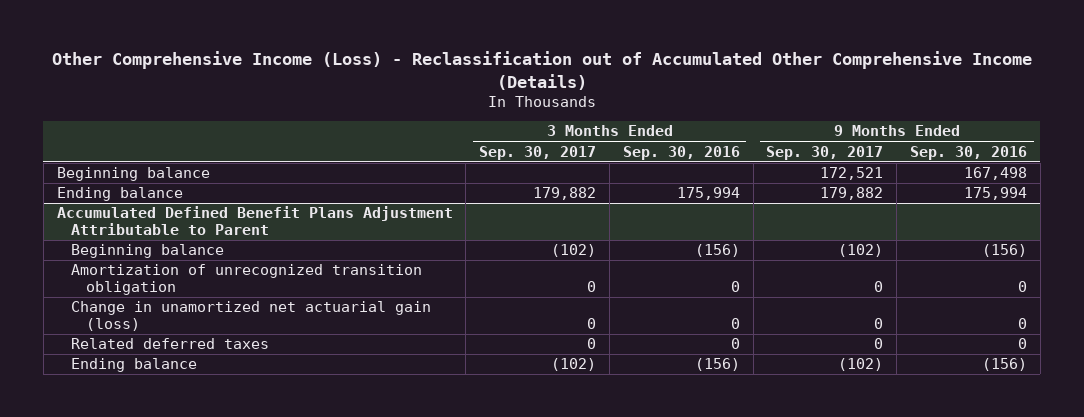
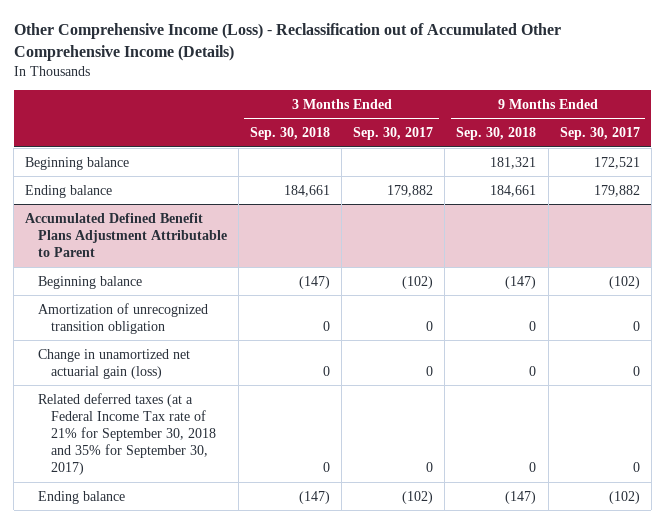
- | 3 Months Ended Sep. 30, 2017 | 3 Months Ended Sep. 30, 2016 | 9 Months Ended Sep. 30, 2017 | 9 Months Ended Sep. 30, 2016
+ | 3 Months Ended Sep. 30, 2018 | 3 Months Ended Sep. 30, 2017 | 9 Months Ended Sep. 30, 2018 | 9 Months Ended Sep. 30, 2017
@ Accumulated Defined Benefit Plans Adjustment Attributable to Parent
- Related deferred taxes | 0 | 0 | 0 | 0
+ Related deferred taxes (at a Federal Income Tax rate of 21% for September 30, 2018 and 35% for September 30, 2017) | 0 | 0 | 0 | 0

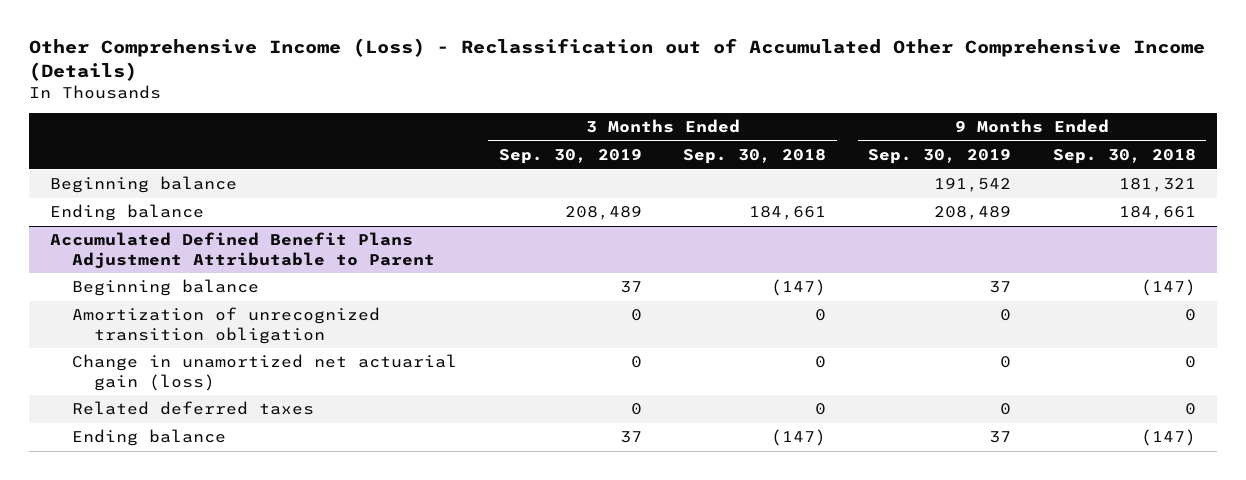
- | 3 Months Ended Sep. 30, 2018 | 3 Months Ended Sep. 30, 2017 | 9 Months Ended Sep. 30, 2018 | 9 Months Ended Sep. 30, 2017
+ | 3 Months Ended Sep. 30, 2019 | 3 Months Ended Sep. 30, 2018 | 9 Months Ended Sep. 30, 2019 | 9 Months Ended Sep. 30, 2018
@ Accumulated Defined Benefit Plans Adjustment Attributable to Parent
- Related deferred taxes (at a Federal Income Tax rate of 21% for September 30, 2018 and 35% for September 30, 2017) | 0 | 0 | 0 | 0
+ Related deferred taxes | 0 | 0 | 0 | 0

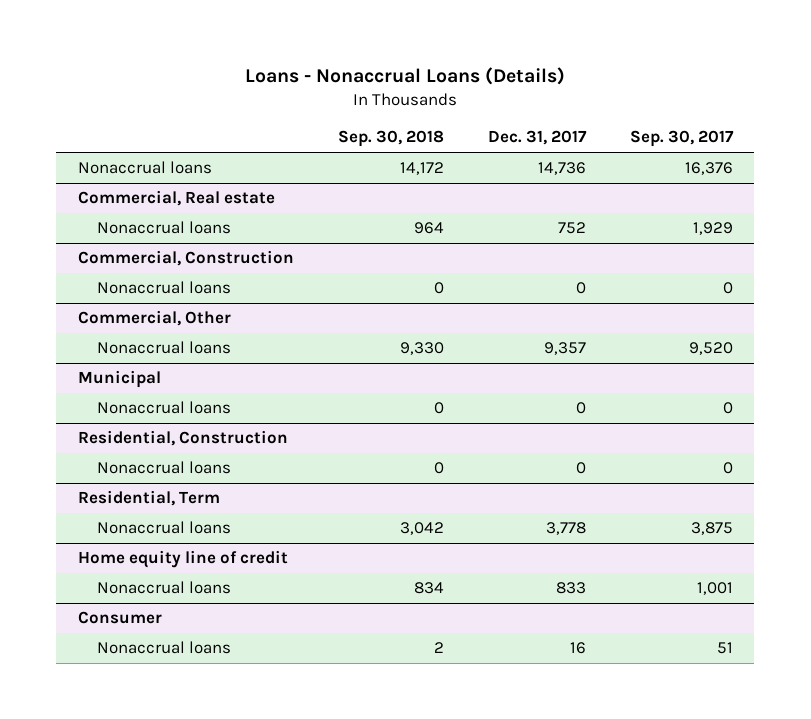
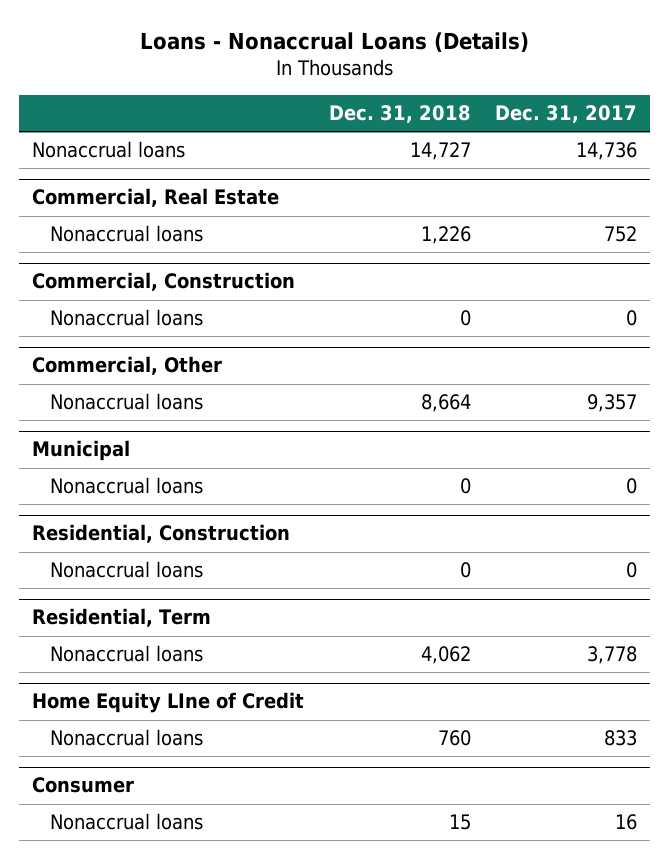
- | Sep. 30, 2018 | Dec. 31, 2017 | Sep. 30, 2017
+ | Dec. 31, 2018 | Dec. 31, 2017
- Commercial, Real estate
+ Commercial, Real Estate
- Home equity line of credit
+ Home Equity LIne of Credit

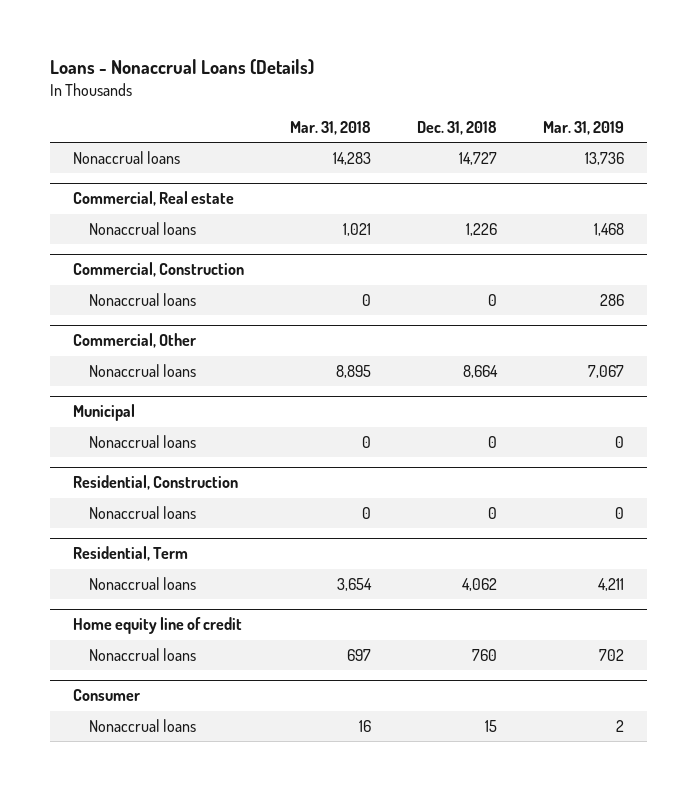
- | Dec. 31, 2018 | Dec. 31, 2017
+ | Mar. 31, 2018 | Dec. 31, 2018 | Mar. 31, 2019
- Commercial, Real Estate
+ Commercial, Real estate
- Home Equity LIne of Credit
+ Home equity line of credit

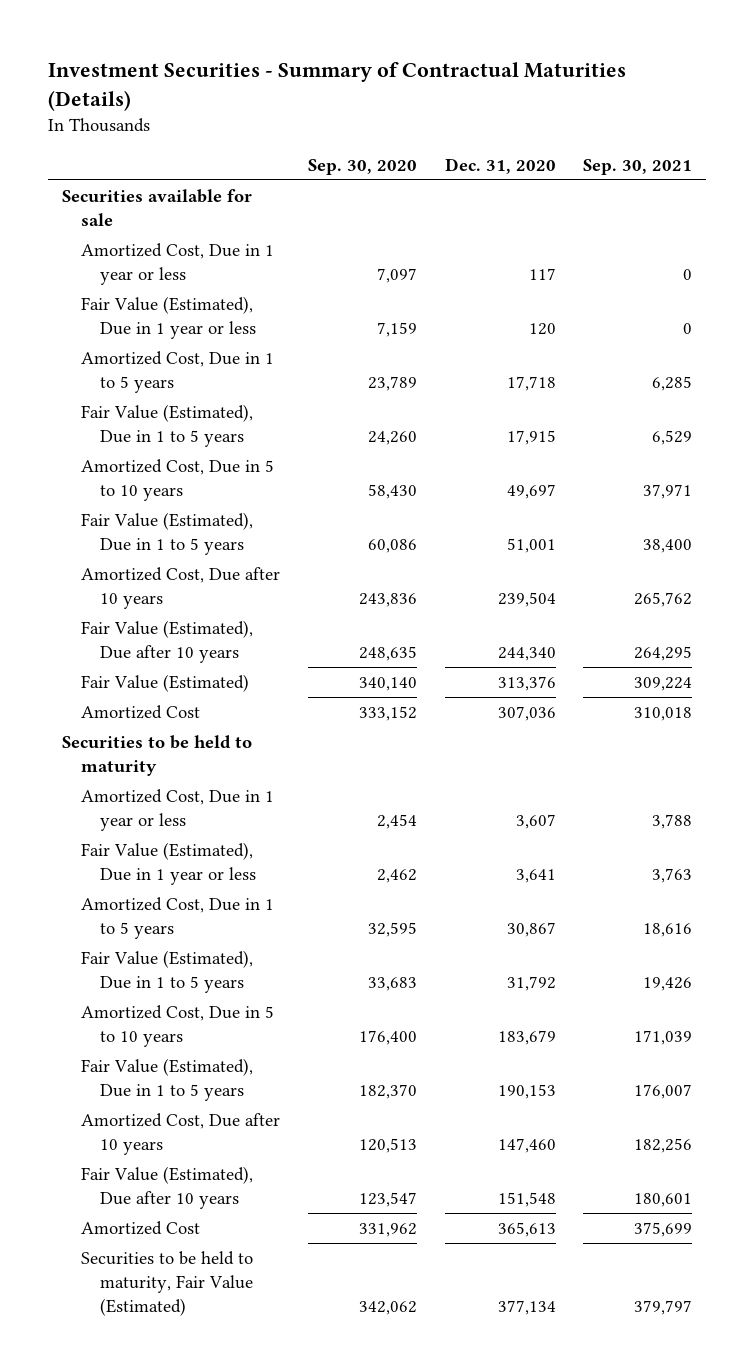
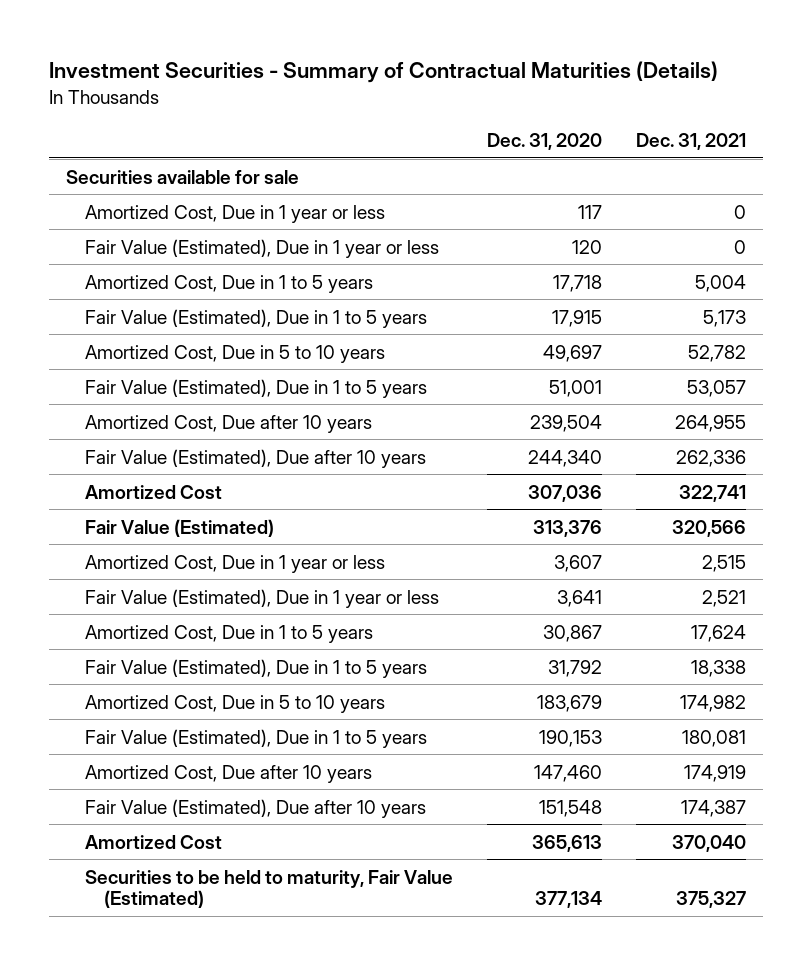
- | Sep. 30, 2020 | Dec. 31, 2020 | Sep. 30, 2021
+ | Dec. 31, 2020 | Dec. 31, 2021
- Securities to be held to maturity
moved down: Fair Value (Estimated) | 313,376 | 320,566

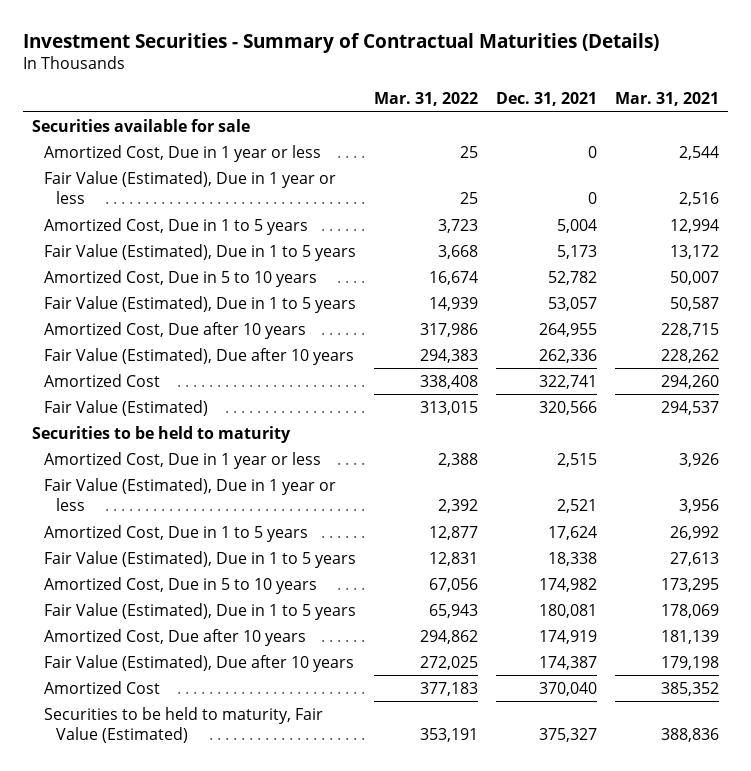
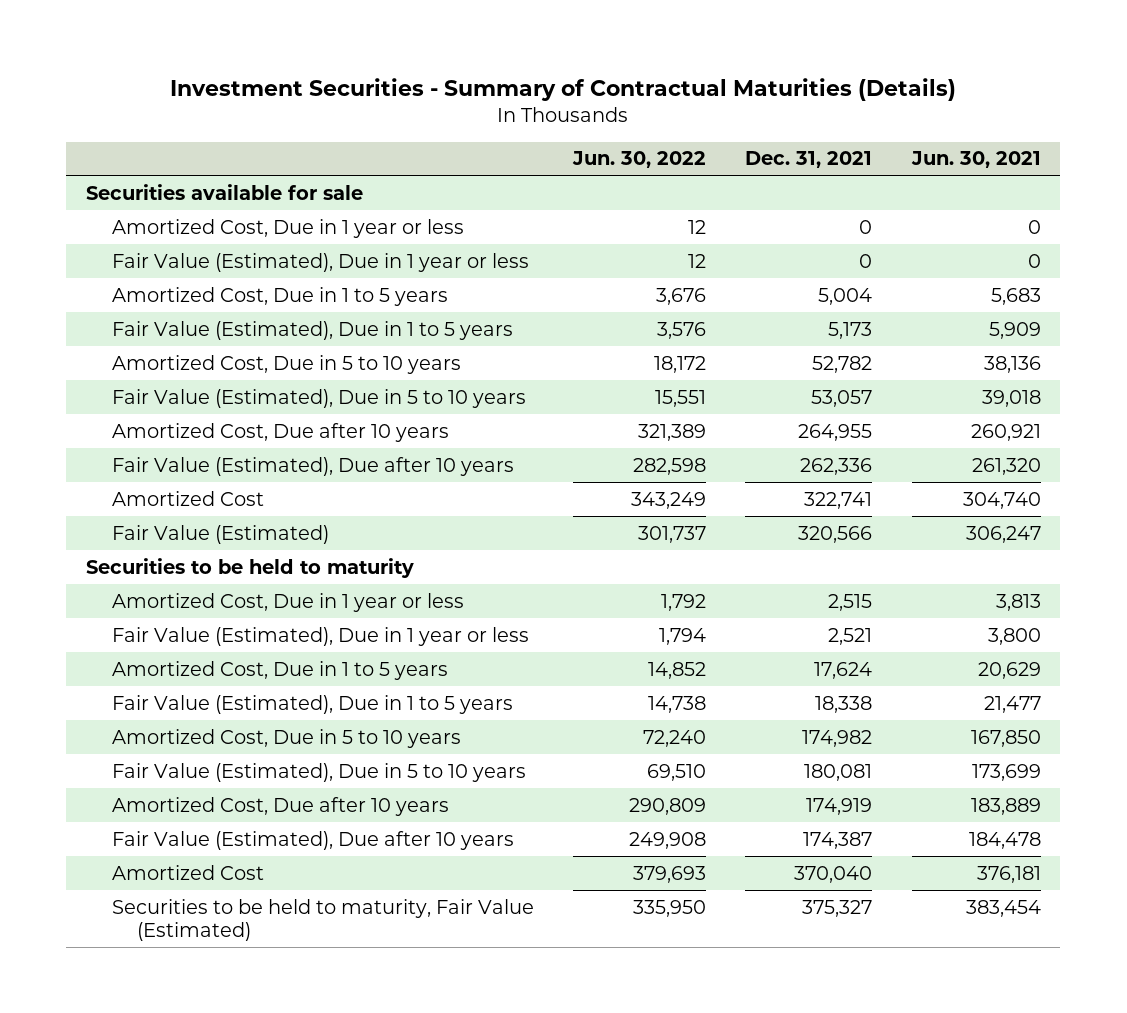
- | Mar. 31, 2022 | Dec. 31, 2021 | Mar. 31, 2021
+ | Jun. 30, 2022 | Dec. 31, 2021 | Jun. 30, 2021
- Fair Value (Estimated), Due in 1 to 5 years | 14,939 | 53,057 | 50,587
+ Fair Value (Estimated), Due in 5 to 10 years | 15,551 | 53,057 | 39,018
- Fair Value (Estimated), Due in 1 to 5 years | 65,943 | 180,081 | 178,069
+ Fair Value (Estimated), Due in 5 to 10 years | 69,510 | 180,081 | 173,699

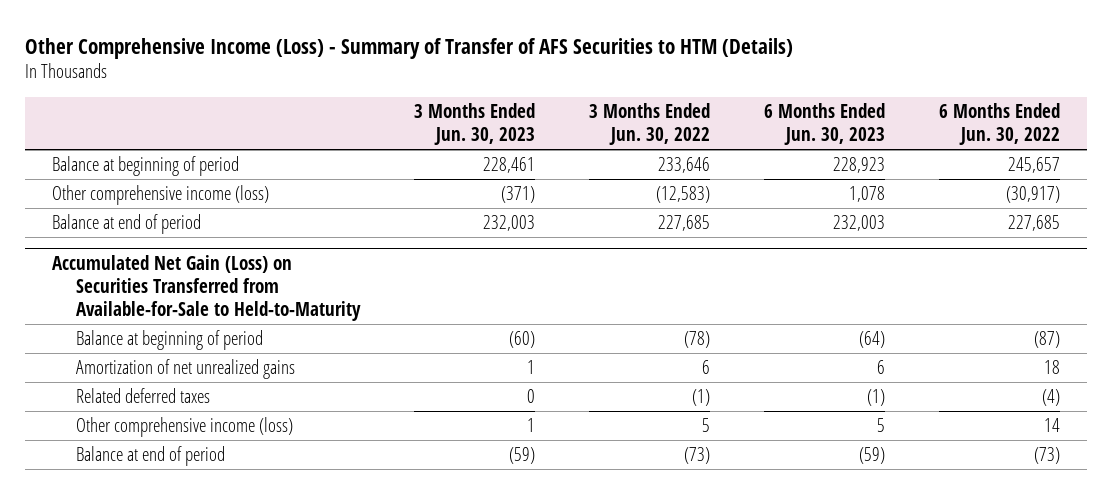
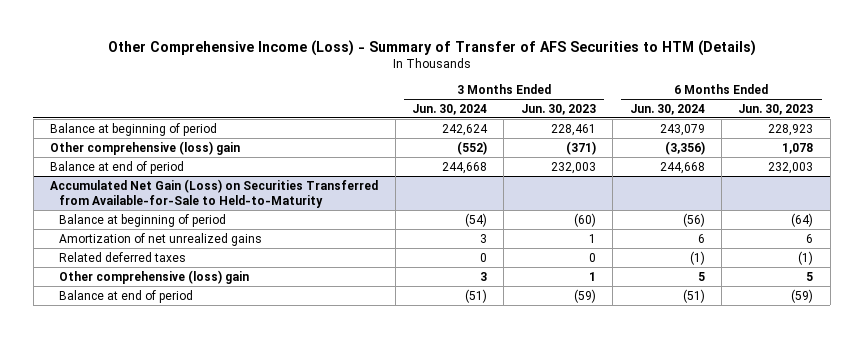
- | 3 Months Ended Jun. 30, 2023 | 3 Months Ended Jun. 30, 2022 | 6 Months Ended Jun. 30, 2023 | 6 Months Ended Jun. 30, 2022
+ | 3 Months Ended Jun. 30, 2024 | 3 Months Ended Jun. 30, 2023 | 6 Months Ended Jun. 30, 2024 | 6 Months Ended Jun. 30, 2023
- Other comprehensive income (loss) | (371) | (12,583) | 1,078 | (30,917)
+ Other comprehensive (loss) gain | (552) | (371) | (3,356) | 1,078
@ Accumulated Net Gain (Loss) on Securities Transferred from Available-for-Sale to Held-to-Maturity
- Other comprehensive income (loss) | 1 | 5 | 5 | 14
+ Other comprehensive (loss) gain | 3 | 1 | 5 | 5

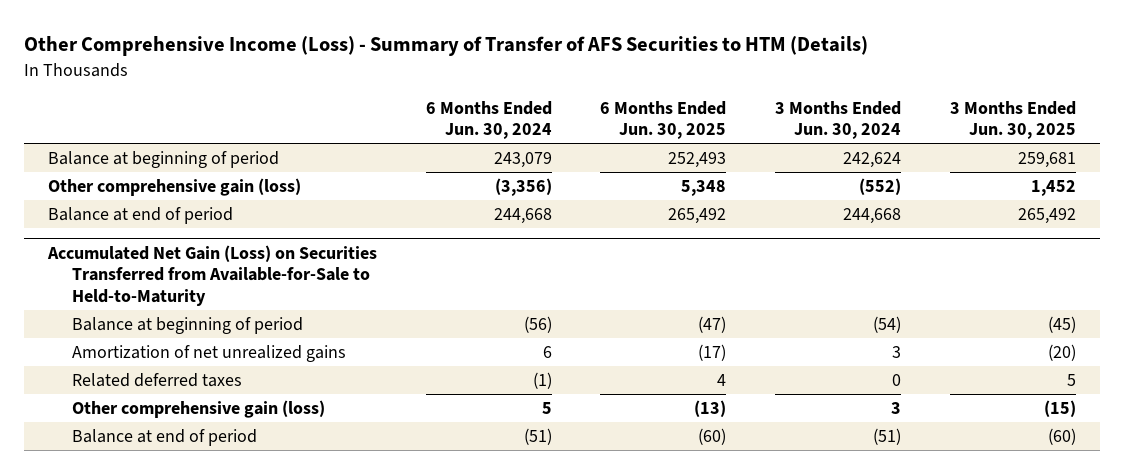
- | 3 Months Ended Jun. 30, 2024 | 3 Months Ended Jun. 30, 2023 | 6 Months Ended Jun. 30, 2024 | 6 Months Ended Jun. 30, 2023
+ | 6 Months Ended Jun. 30, 2024 | 6 Months Ended Jun. 30, 2025 | 3 Months Ended Jun. 30, 2024 | 3 Months Ended Jun. 30, 2025
- Other comprehensive (loss) gain | (552) | (371) | (3,356) | 1,078
+ Other comprehensive gain (loss) | (3,356) | 5,348 | (552) | 1,452
@ Accumulated Net Gain (Loss) on Securities Transferred from Available-for-Sale to Held-to-Maturity
- Other comprehensive (loss) gain | 3 | 1 | 5 | 5
+ Other comprehensive gain (loss) | 5 | (13) | 3 | (15)

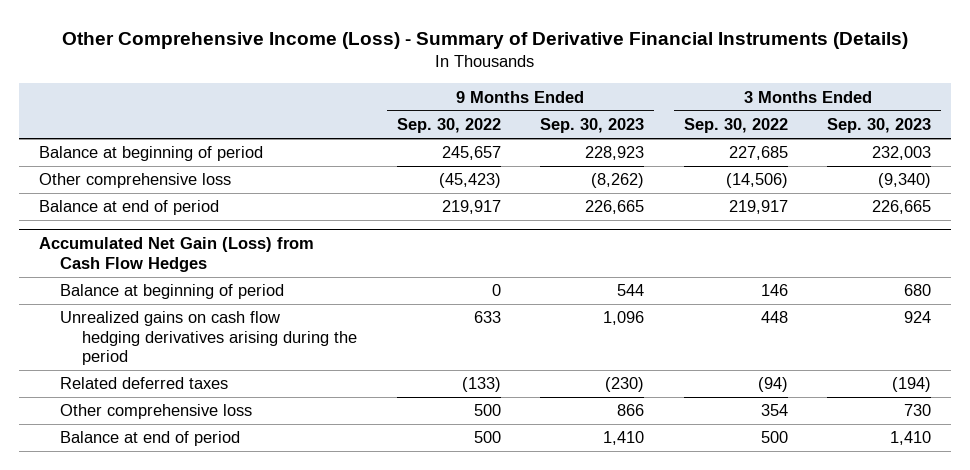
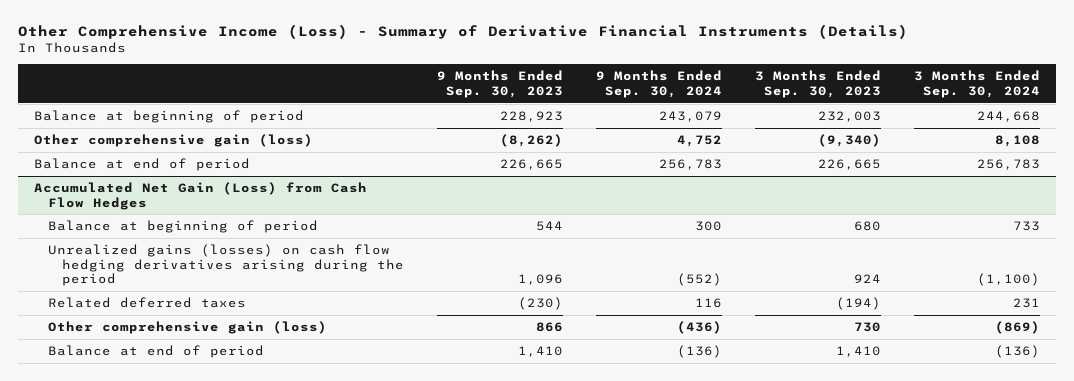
- | 9 Months Ended Sep. 30, 2022 | 9 Months Ended Sep. 30, 2023 | 3 Months Ended Sep. 30, 2022 | 3 Months Ended Sep. 30, 2023
+ | 9 Months Ended Sep. 30, 2023 | 9 Months Ended Sep. 30, 2024 | 3 Months Ended Sep. 30, 2023 | 3 Months Ended Sep. 30, 2024
- Other comprehensive loss | (45,423) | (8,262) | (14,506) | (9,340)
+ Other comprehensive gain (loss) | (8,262) | 4,752 | (9,340) | 8,108
@ Accumulated Net Gain (Loss) from Cash Flow Hedges
- Unrealized gains on cash flow hedging derivatives arising during the period | 633 | 1,096 | 448 | 924
+ Unrealized gains (losses) on cash flow hedging derivatives arising during the period | 1,096 | (552) | 924 | (1,100)
- Other comprehensive loss | 500 | 866 | 354 | 730
+ Other comprehensive gain (loss) | 866 | (436) | 730 | (869)

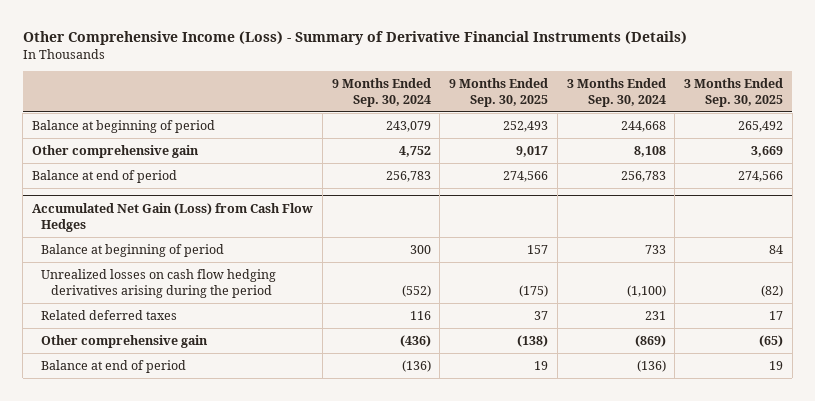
- | 9 Months Ended Sep. 30, 2023 | 9 Months Ended Sep. 30, 2024 | 3 Months Ended Sep. 30, 2023 | 3 Months Ended Sep. 30, 2024
+ | 9 Months Ended Sep. 30, 2024 | 9 Months Ended Sep. 30, 2025 | 3 Months Ended Sep. 30, 2024 | 3 Months Ended Sep. 30, 2025
- Other comprehensive gain (loss) | (8,262) | 4,752 | (9,340) | 8,108
+ Other comprehensive gain | 4,752 | 9,017 | 8,108 | 3,669
@ Accumulated Net Gain (Loss) from Cash Flow Hedges
- Unrealized gains (losses) on cash flow hedging derivatives arising during the period | 1,096 | (552) | 924 | (1,100)
+ Unrealized losses on cash flow hedging derivatives arising during the period | (552) | (175) | (1,100) | (82)
- Other comprehensive gain (loss) | 866 | (436) | 730 | (869)
+ Other comprehensive gain | (436) | (138) | (869) | (65)

